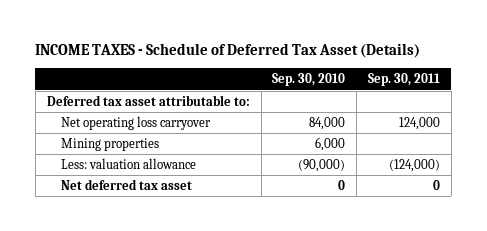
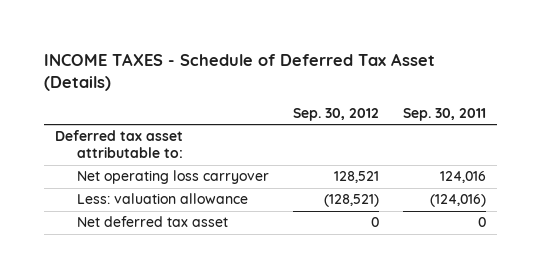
- | Sep. 30, 2010 | Sep. 30, 2011
+ | Sep. 30, 2012 | Sep. 30, 2011
- Net operating loss carryover | 84,000 | 124,000
- Mining properties | 6,000 |
- Less: valuation allowance | (90,000) | (124,000)
+ Net operating loss carryover | 128,521 | 124,016
+ Less: valuation allowance | (128,521) | (124,016)

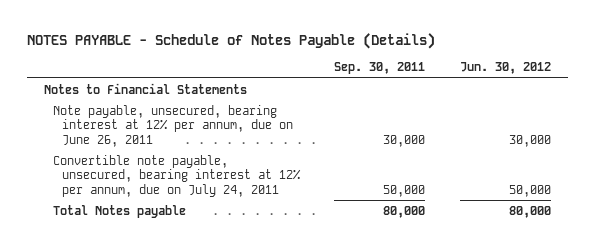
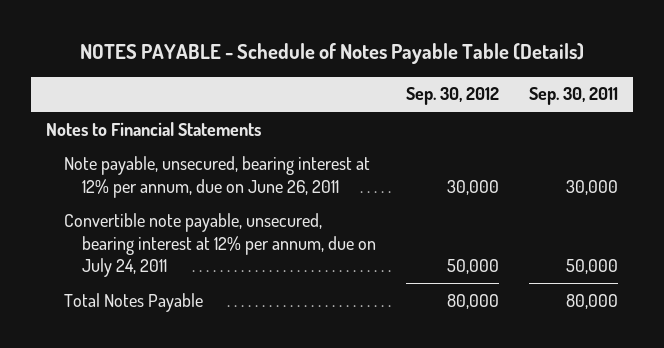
- NOTES PAYABLE - Schedule of Notes Payable (Details)
+ NOTES PAYABLE - Schedule of Notes Payable Table (Details)
- | Sep. 30, 2011 | Jun. 30, 2012
+ | Sep. 30, 2012 | Sep. 30, 2011
- Total Notes payable | 80,000 | 80,000
+ Total Notes Payable | 80,000 | 80,000

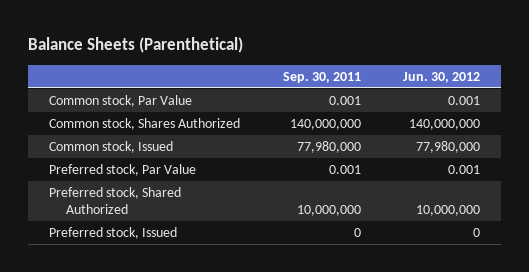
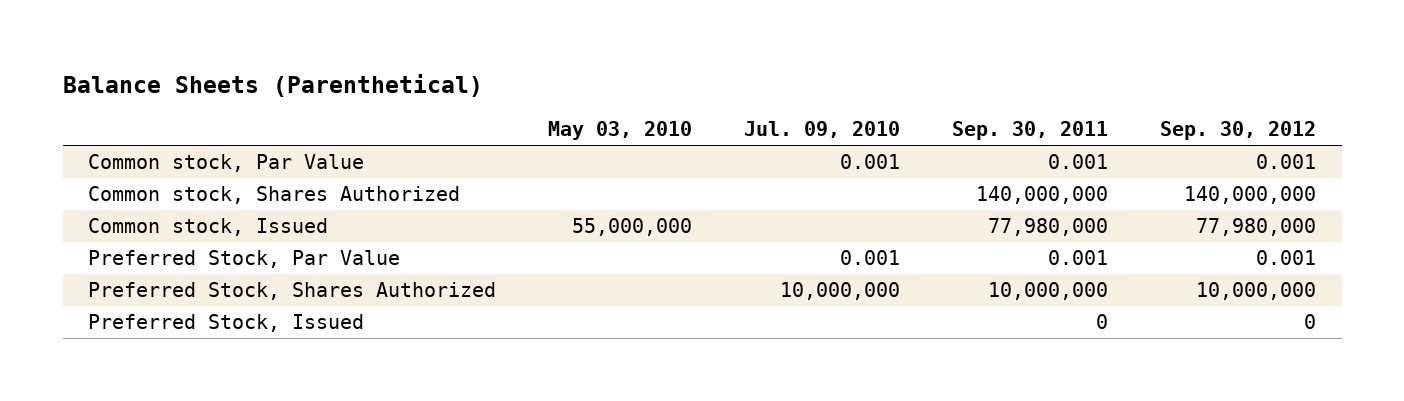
- | Sep. 30, 2011 | Jun. 30, 2012
+ | May 03, 2010 | Jul. 09, 2010 | Sep. 30, 2011 | Sep. 30, 2012
- Preferred stock, Par Value | 0.001 | 0.001
- Preferred stock, Shared Authorized | 10,000,000 | 10,000,000
- Preferred stock, Issued | 0 | 0
+ Preferred Stock, Par Value | | 0.001 | 0.001 | 0.001
+ Preferred Stock, Shares Authorized | | 10,000,000 | 10,000,000 | 10,000,000
+ Preferred Stock, Issued | | | 0 | 0

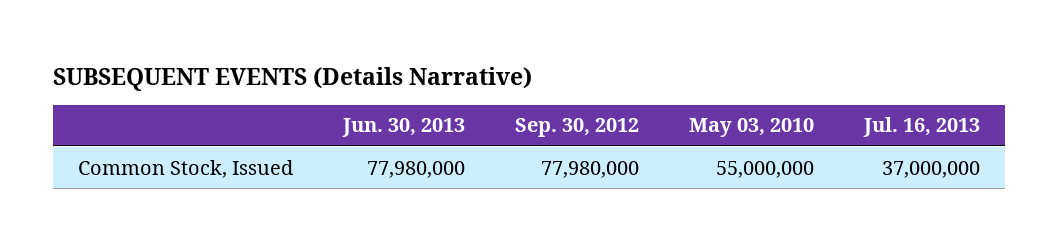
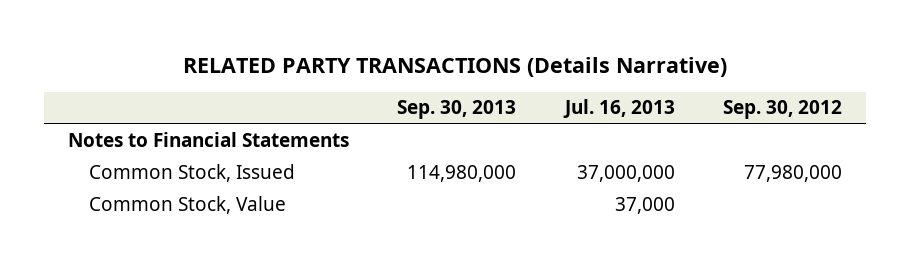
- SUBSEQUENT EVENTS (Details Narrative)
+ RELATED PARTY TRANSACTIONS (Details Narrative)
- | Jun. 30, 2013 | Sep. 30, 2012 | May 03, 2010 | Jul. 16, 2013
+ | Sep. 30, 2013 | Jul. 16, 2013 | Sep. 30, 2012
+ Notes to Financial Statements
+ Common Stock, Value | | 37,000 |

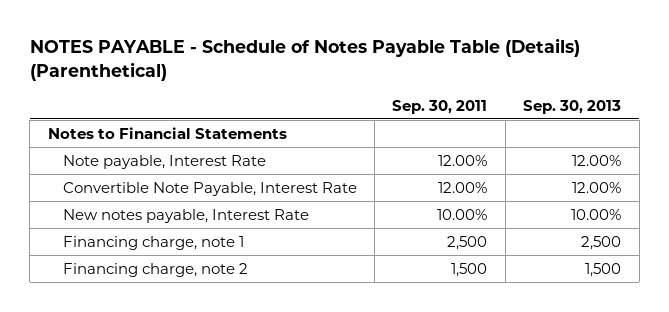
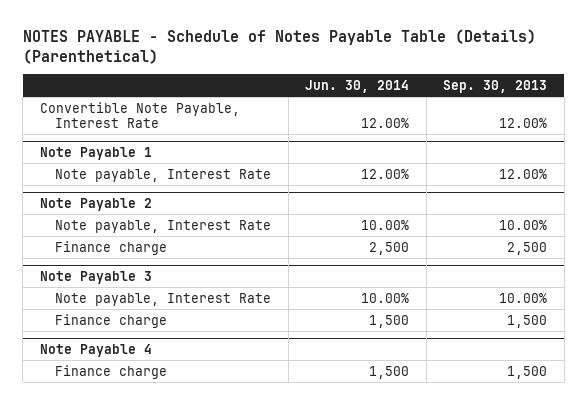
- | Sep. 30, 2011 | Sep. 30, 2013
+ | Jun. 30, 2014 | Sep. 30, 2013
- Notes to Financial Statements
- Note payable, Interest Rate | 12.00% | 12.00%
- New notes payable, Interest Rate | 10.00% | 10.00%
- Financing charge, note 1 | 2,500 | 2,500
- Financing charge, note 2 | 1,500 | 1,500
+ Note Payable 1
+ Note payable, Interest Rate | 12.00% | 12.00%
+ Note Payable 2
+ Note payable, Interest Rate | 10.00% | 10.00%
+ Finance charge | 2,500 | 2,500
+ Note Payable 3
+ Note payable, Interest Rate | 10.00% | 10.00%
+ Finance charge | 1,500 | 1,500
+ Note Payable 4
+ Finance charge | 1,500 | 1,500

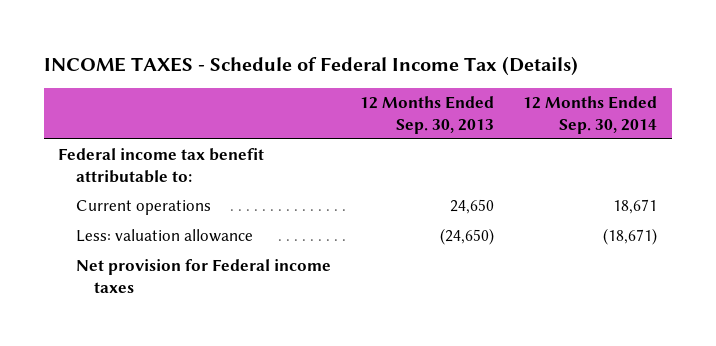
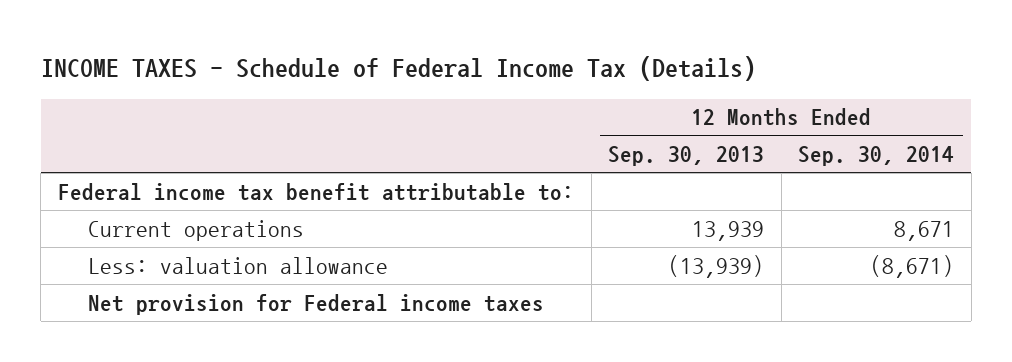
- Current operations | 24,650 | 18,671
- Less: valuation allowance | (24,650) | (18,671)
+ Current operations | 13,939 | 8,671
+ Less: valuation allowance | (13,939) | (8,671)

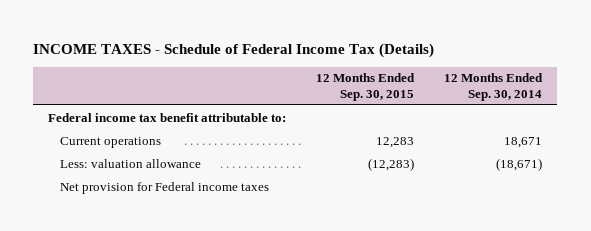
- | 12 Months Ended Sep. 30, 2013 | 12 Months Ended Sep. 30, 2014
+ | 12 Months Ended Sep. 30, 2015 | 12 Months Ended Sep. 30, 2014
- Current operations | 13,939 | 8,671
- Less: valuation allowance | (13,939) | (8,671)
+ Current operations | 12,283 | 18,671
+ Less: valuation allowance | (12,283) | (18,671)

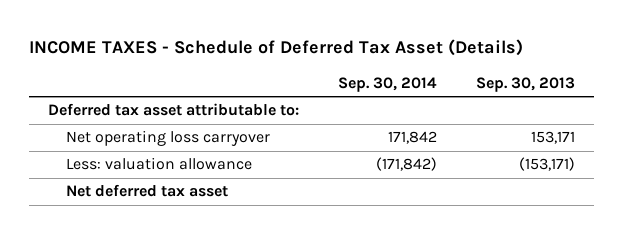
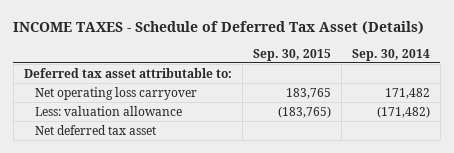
- | Sep. 30, 2014 | Sep. 30, 2013
+ | Sep. 30, 2015 | Sep. 30, 2014
- Net operating loss carryover | 171,842 | 153,171
- Less: valuation allowance | (171,842) | (153,171)
+ Net operating loss carryover | 183,765 | 171,482
+ Less: valuation allowance | (183,765) | (171,482)

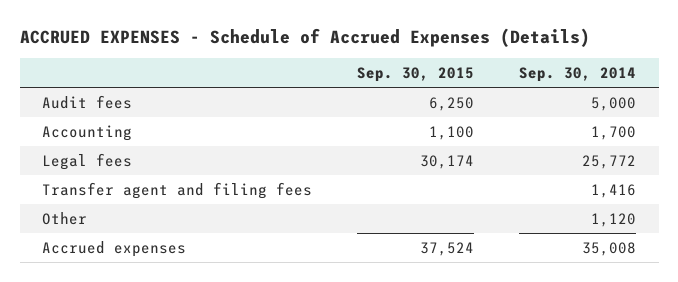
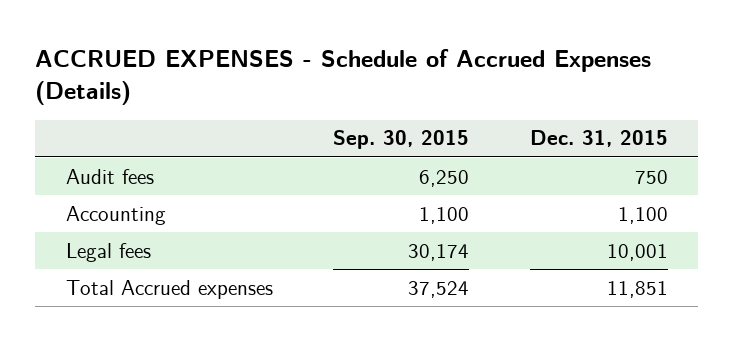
- | Sep. 30, 2015 | Sep. 30, 2014
+ | Sep. 30, 2015 | Dec. 31, 2015
- Transfer agent and filing fees | | 1,416
- Other | | 1,120
- Accrued expenses | 37,524 | 35,008
+ Total Accrued expenses | 37,524 | 11,851

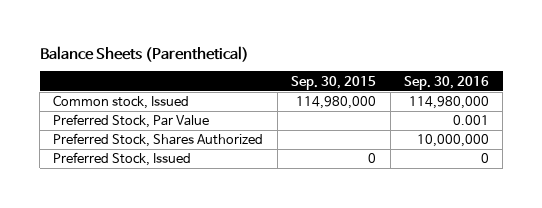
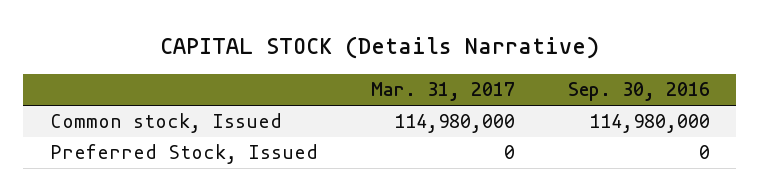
- Balance Sheets (Parenthetical)
+ CAPITAL STOCK (Details Narrative)
- | Sep. 30, 2015 | Sep. 30, 2016
+ | Mar. 31, 2017 | Sep. 30, 2016
- Preferred Stock, Par Value | | 0.001
- Preferred Stock, Shares Authorized | | 10,000,000

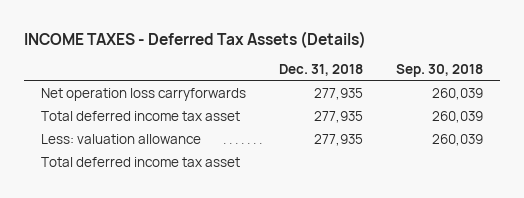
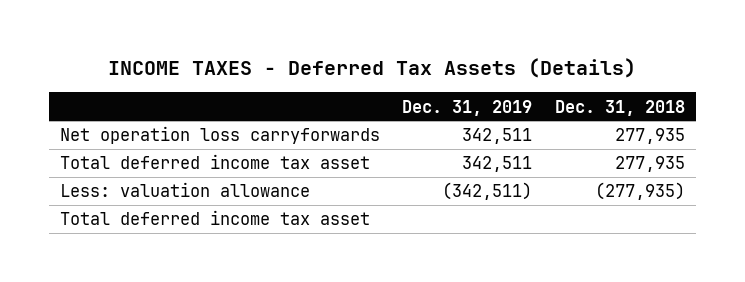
- | Dec. 31, 2018 | Sep. 30, 2018
+ | Dec. 31, 2019 | Dec. 31, 2018
- Less: valuation allowance | 277,935 | 260,039
+ Less: valuation allowance | (342,511) | (277,935)

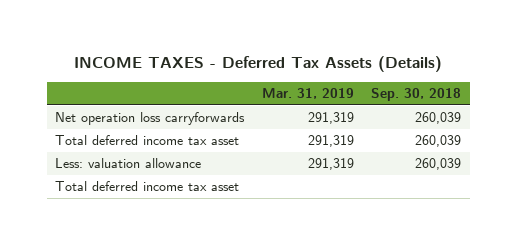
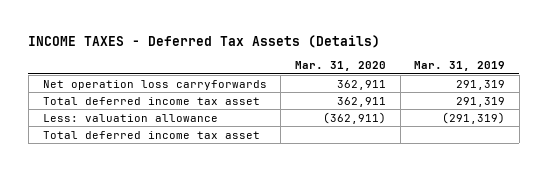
- | Mar. 31, 2019 | Sep. 30, 2018
+ | Mar. 31, 2020 | Mar. 31, 2019
- Less: valuation allowance | 291,319 | 260,039
+ Less: valuation allowance | (362,911) | (291,319)

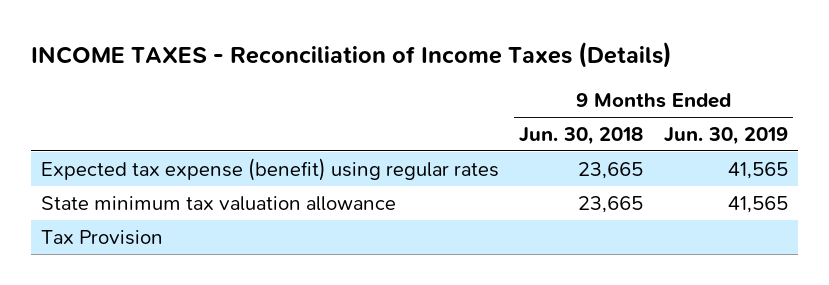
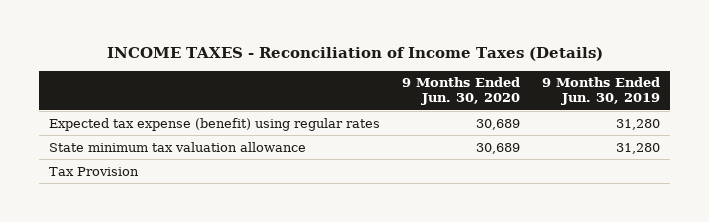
- | 9 Months Ended Jun. 30, 2018 | 9 Months Ended Jun. 30, 2019
+ | 9 Months Ended Jun. 30, 2020 | 9 Months Ended Jun. 30, 2019
- Expected tax expense (benefit) using regular rates | 23,665 | 41,565
- State minimum tax valuation allowance | 23,665 | 41,565
+ Expected tax expense (benefit) using regular rates | 30,689 | 31,280
+ State minimum tax valuation allowance | 30,689 | 31,280

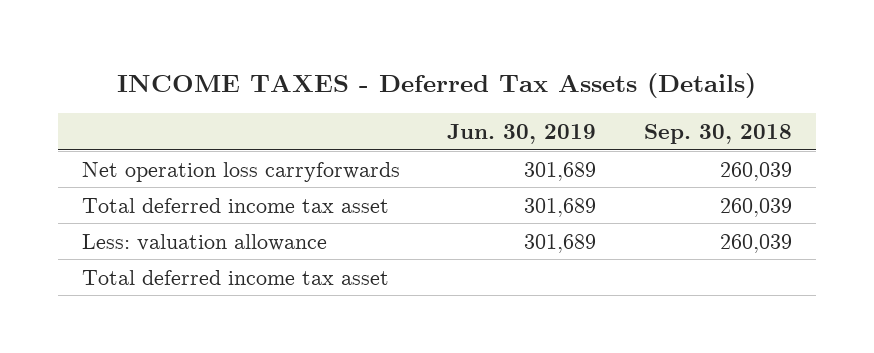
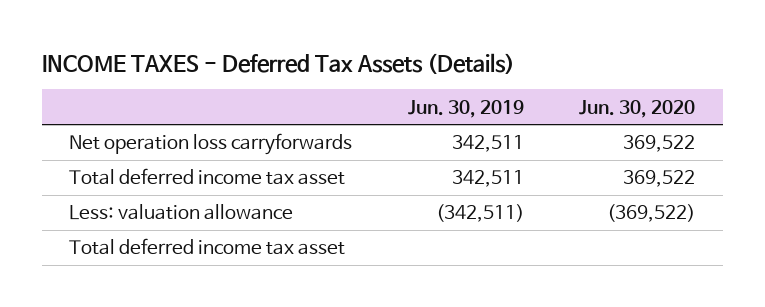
- | Jun. 30, 2019 | Sep. 30, 2018
+ | Jun. 30, 2019 | Jun. 30, 2020
- Net operation loss carryforwards | 301,689 | 260,039
- Total deferred income tax asset | 301,689 | 260,039
- Less: valuation allowance | 301,689 | 260,039
+ Net operation loss carryforwards | 342,511 | 369,522
+ Total deferred income tax asset | 342,511 | 369,522
+ Less: valuation allowance | (342,511) | (369,522)

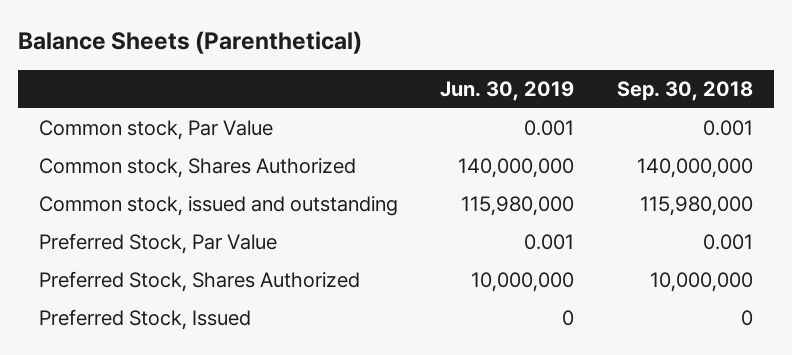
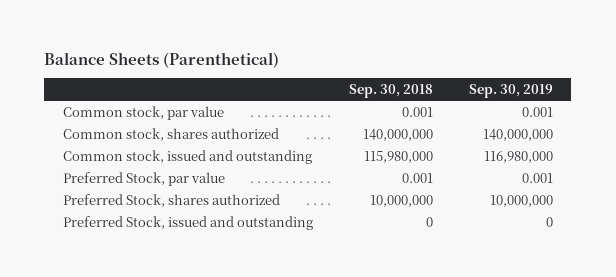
- | Jun. 30, 2019 | Sep. 30, 2018
+ | Sep. 30, 2018 | Sep. 30, 2019
- Common stock, Par Value | 0.001 | 0.001
- Common stock, Shares Authorized | 140,000,000 | 140,000,000
+ Common stock, par value | 0.001 | 0.001
+ Common stock, shares authorized | 140,000,000 | 140,000,000
- Preferred Stock, Par Value | 0.001 | 0.001
- Preferred Stock, Shares Authorized | 10,000,000 | 10,000,000
- Preferred Stock, Issued | 0 | 0
+ Preferred Stock, par value | 0.001 | 0.001
+ Preferred Stock, shares authorized | 10,000,000 | 10,000,000
+ Preferred Stock, issued and outstanding | 0 | 0

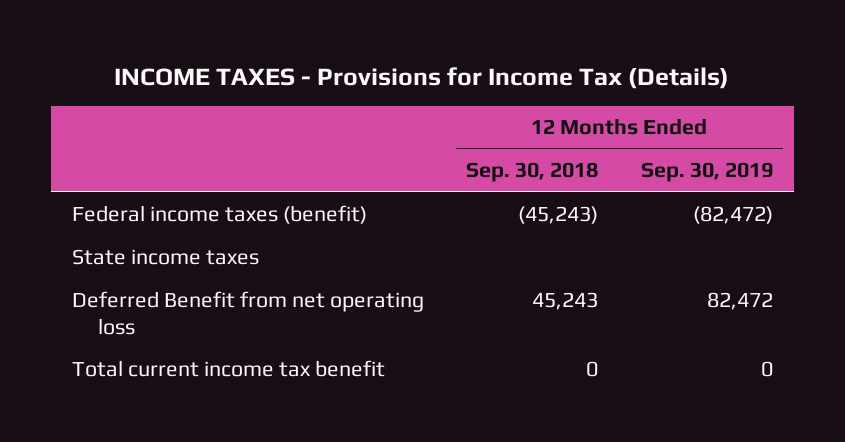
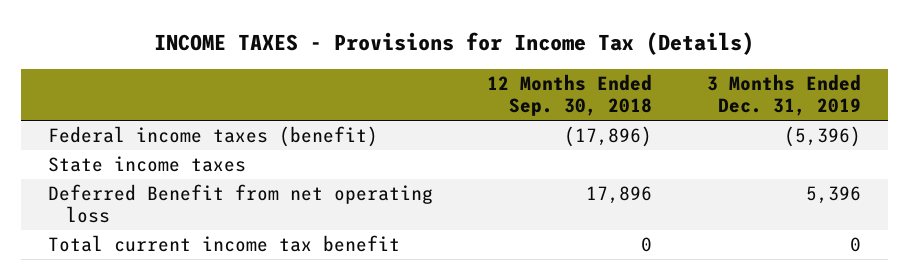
- | 12 Months Ended Sep. 30, 2018 | 12 Months Ended Sep. 30, 2019
+ | 12 Months Ended Sep. 30, 2018 | 3 Months Ended Dec. 31, 2019
- Federal income taxes (benefit) | (45,243) | (82,472)
+ Federal income taxes (benefit) | (17,896) | (5,396)
- Deferred Benefit from net operating loss | 45,243 | 82,472
+ Deferred Benefit from net operating loss | 17,896 | 5,396

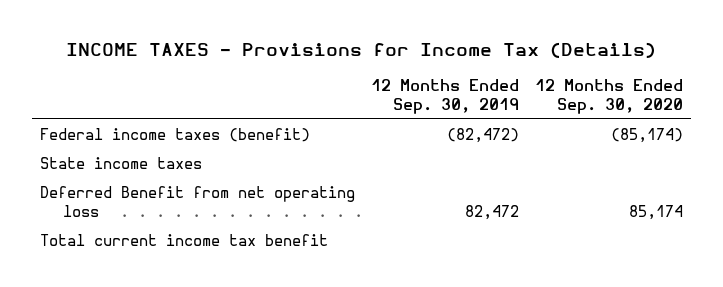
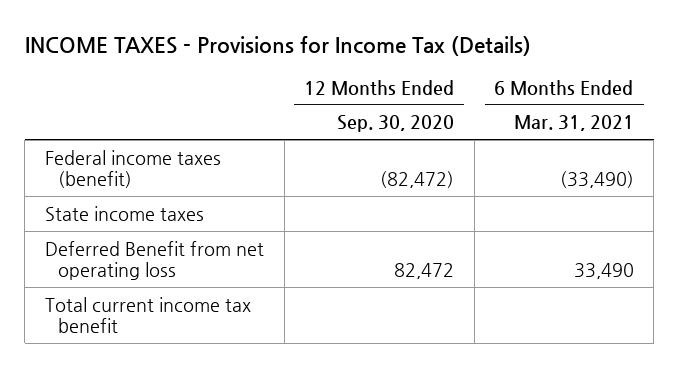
- | 12 Months Ended Sep. 30, 2019 | 12 Months Ended Sep. 30, 2020
+ | 12 Months Ended Sep. 30, 2020 | 6 Months Ended Mar. 31, 2021
- Federal income taxes (benefit) | (82,472) | (85,174)
+ Federal income taxes (benefit) | (82,472) | (33,490)
- Deferred Benefit from net operating loss | 82,472 | 85,174
+ Deferred Benefit from net operating loss | 82,472 | 33,490

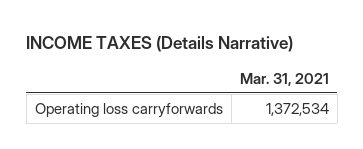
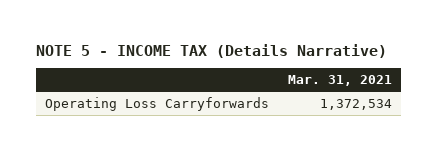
- INCOME TAXES (Details Narrative)
+ NOTE 5 - INCOME TAX (Details Narrative)
- Operating loss carryforwards | 1,372,534
+ Operating Loss Carryforwards | 1,372,534

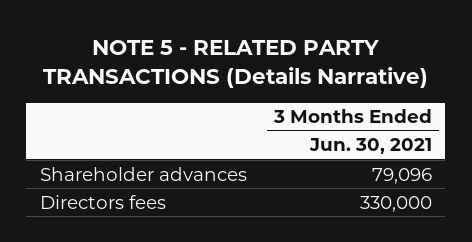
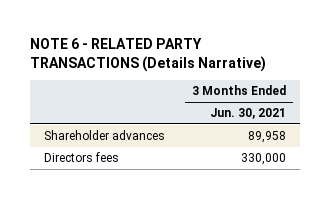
- NOTE 5 - RELATED PARTY TRANSACTIONS (Details Narrative)
+ NOTE 6 - RELATED PARTY TRANSACTIONS (Details Narrative)
- Shareholder advances | 79,096
+ Shareholder advances | 89,958

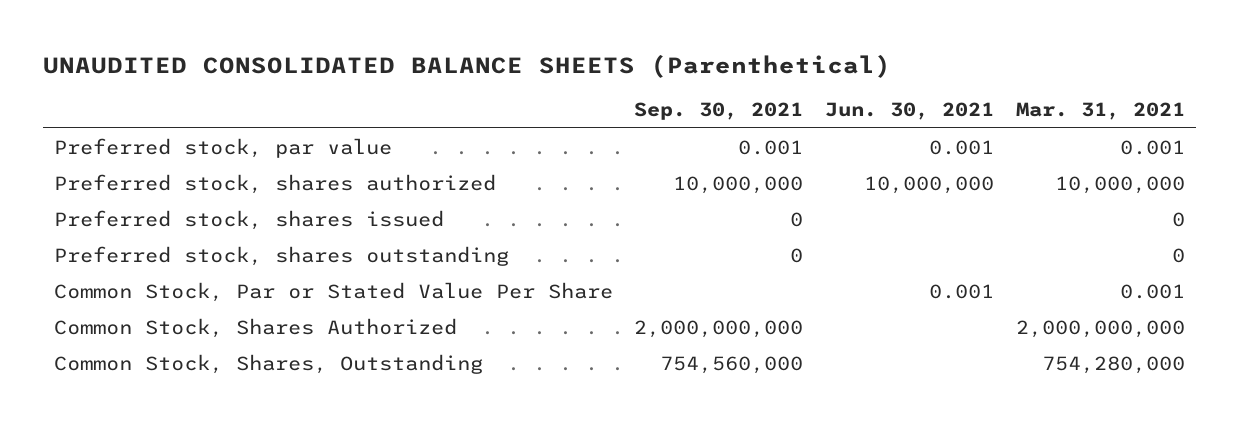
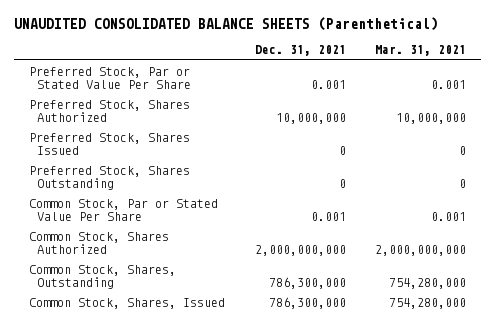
- | Sep. 30, 2021 | Jun. 30, 2021 | Mar. 31, 2021
+ | Dec. 31, 2021 | Mar. 31, 2021
- Preferred stock, par value | 0.001 | 0.001 | 0.001
- Preferred stock, shares authorized | 10,000,000 | 10,000,000 | 10,000,000
- Preferred stock, shares issued | 0 | | 0
- Preferred stock, shares outstanding | 0 | | 0
+ Preferred Stock, Par or Stated Value Per Share | 0.001 | 0.001
+ Preferred Stock, Shares Authorized | 10,000,000 | 10,000,000
+ Preferred Stock, Shares Issued | 0 | 0
+ Preferred Stock, Shares Outstanding | 0 | 0
+ Common Stock, Shares, Issued | 786,300,000 | 754,280,000

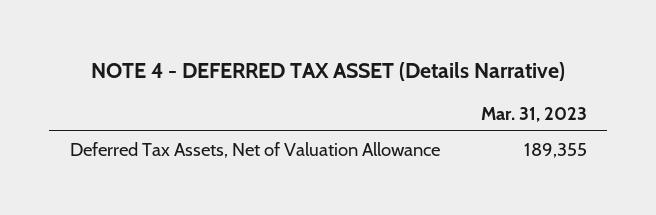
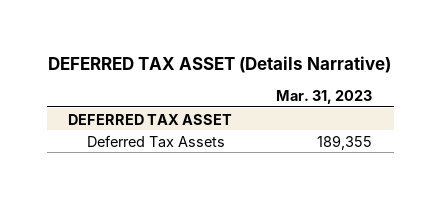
- NOTE 4 - DEFERRED TAX ASSET (Details Narrative)
+ DEFERRED TAX ASSET (Details Narrative)
- Deferred Tax Assets, Net of Valuation Allowance | 189,355
+ DEFERRED TAX ASSET
+ Deferred Tax Assets | 189,355

